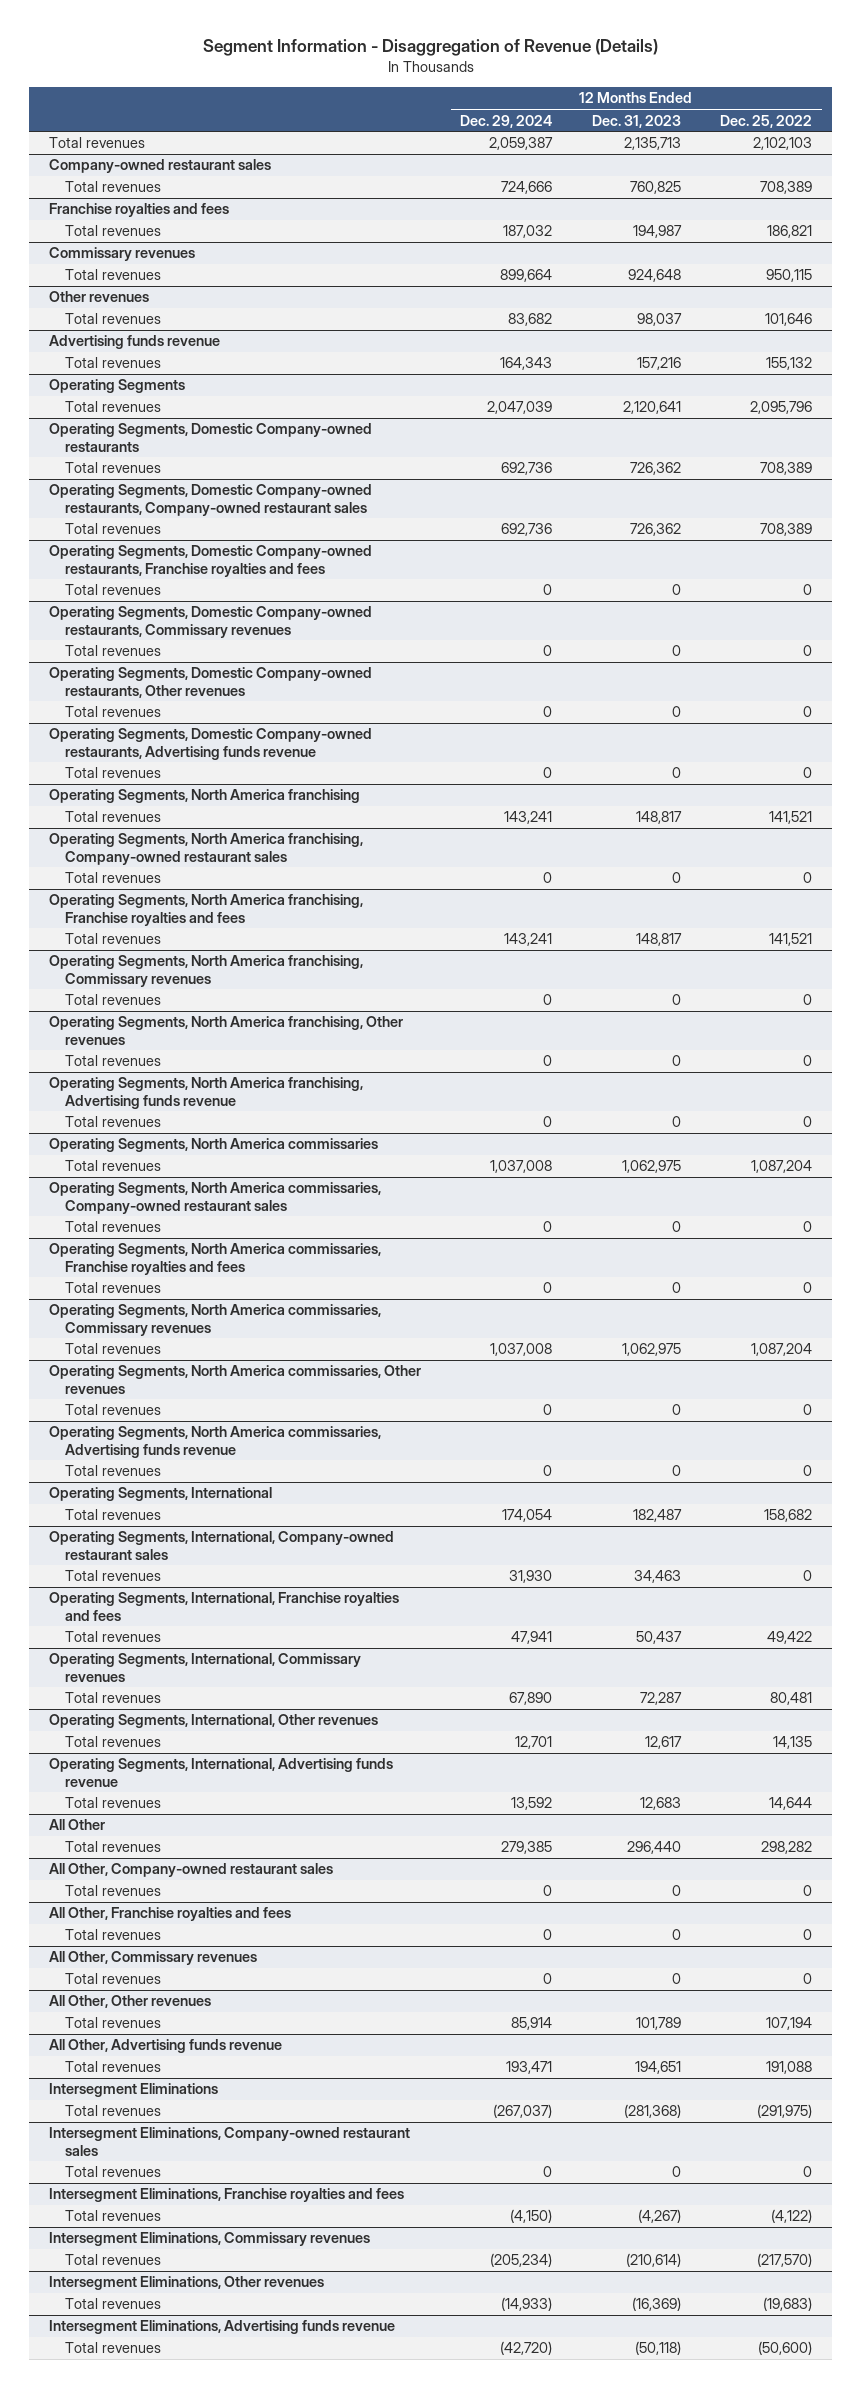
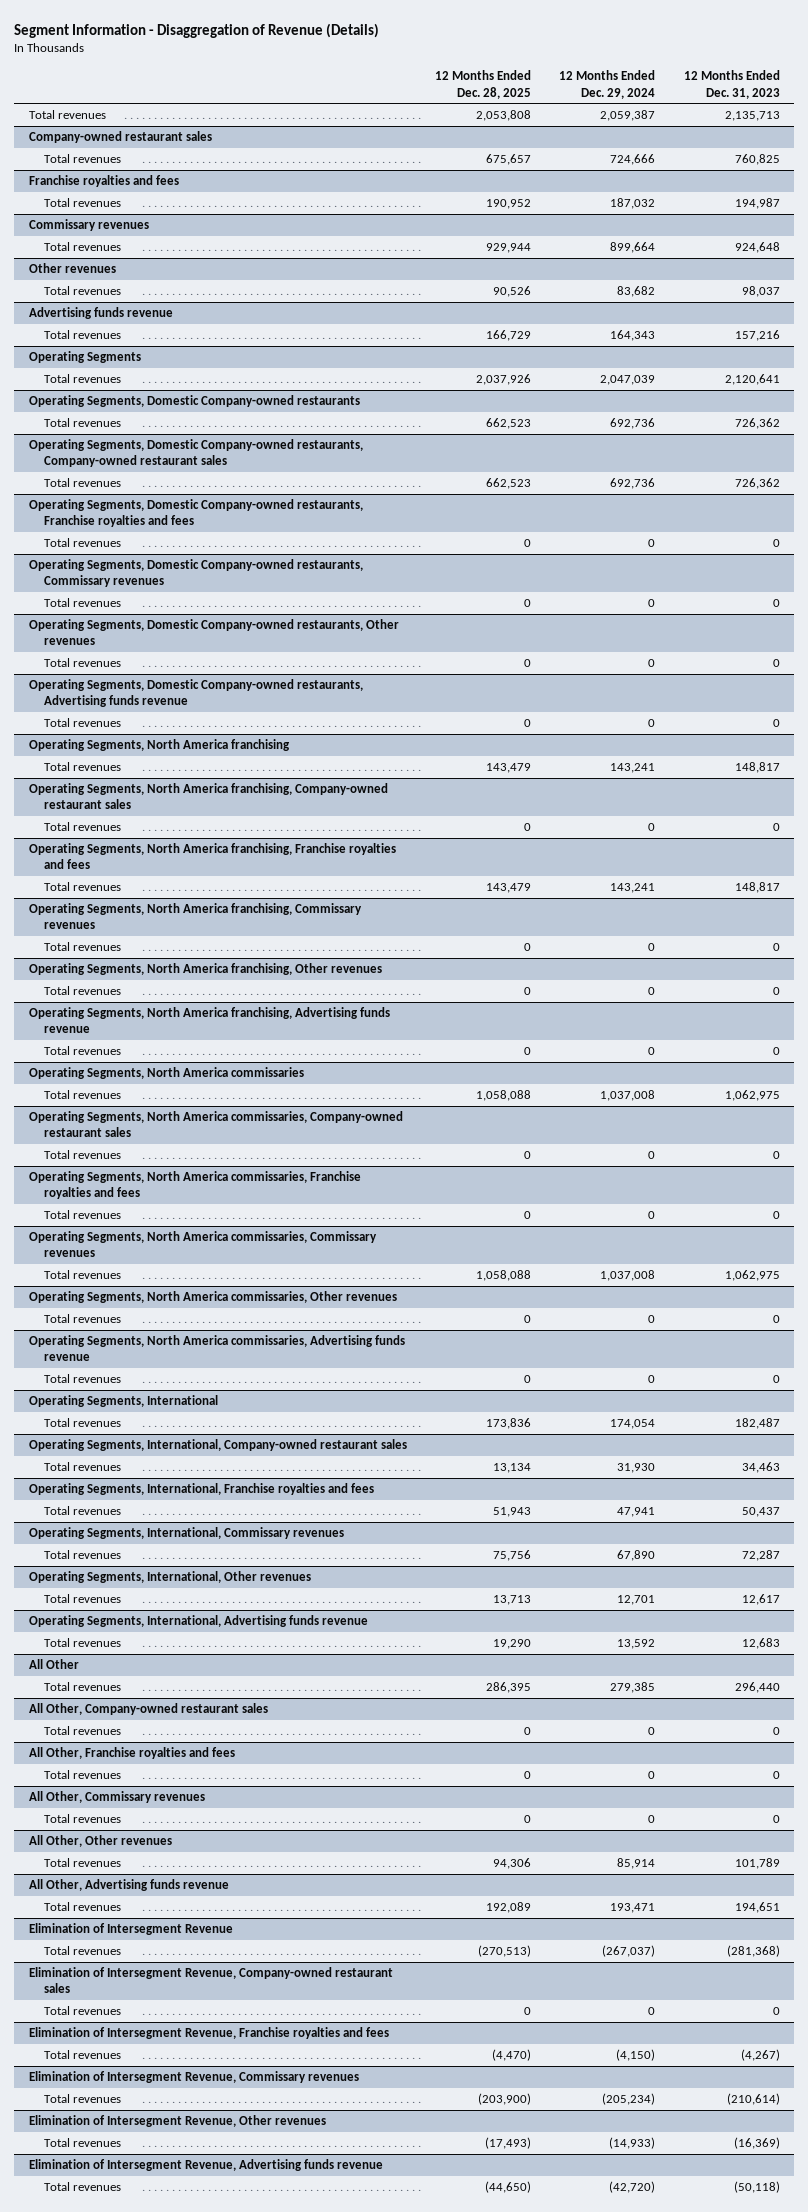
- | 12 Months Ended Dec. 29, 2024 | 12 Months Ended Dec. 31, 2023 | 12 Months Ended Dec. 25, 2022
+ | 12 Months Ended Dec. 28, 2025 | 12 Months Ended Dec. 29, 2024 | 12 Months Ended Dec. 31, 2023
- Intersegment Eliminations
+ Elimination of Intersegment Revenue
- Intersegment Eliminations, Company-owned restaurant sales
+ Elimination of Intersegment Revenue, Company-owned restaurant sales
- Intersegment Eliminations, Franchise royalties and fees
+ Elimination of Intersegment Revenue, Franchise royalties and fees
- Intersegment Eliminations, Commissary revenues
+ Elimination of Intersegment Revenue, Commissary revenues
- Intersegment Eliminations, Other revenues
+ Elimination of Intersegment Revenue, Other revenues
- Intersegment Eliminations, Advertising funds revenue
+ Elimination of Intersegment Revenue, Advertising funds revenue

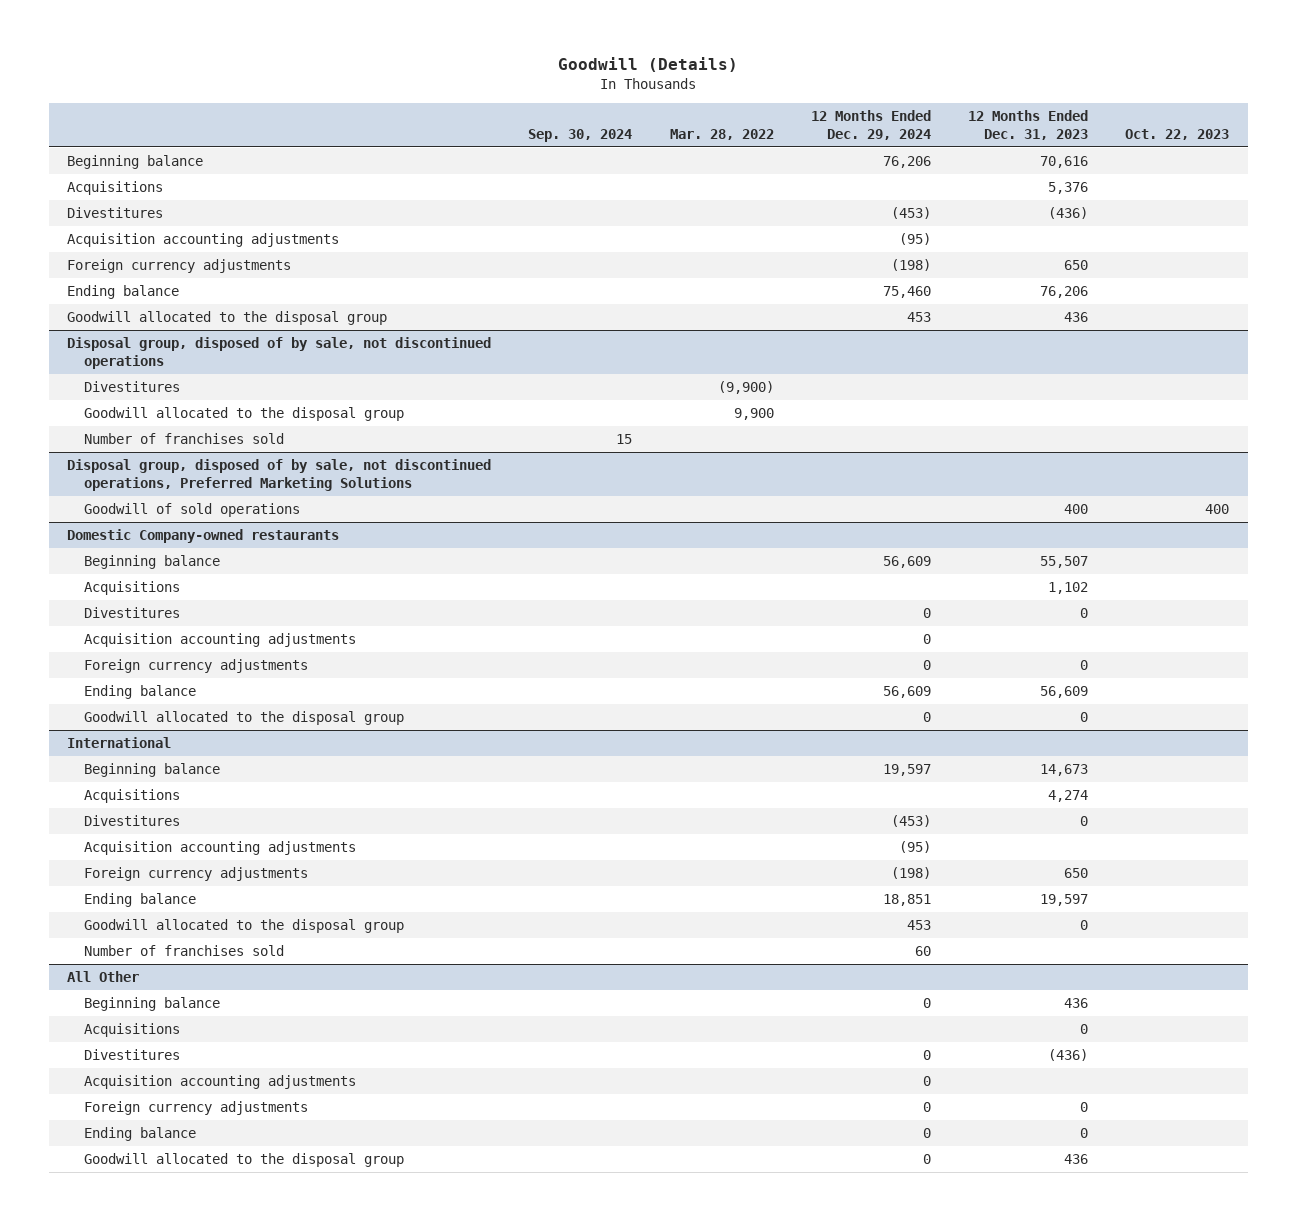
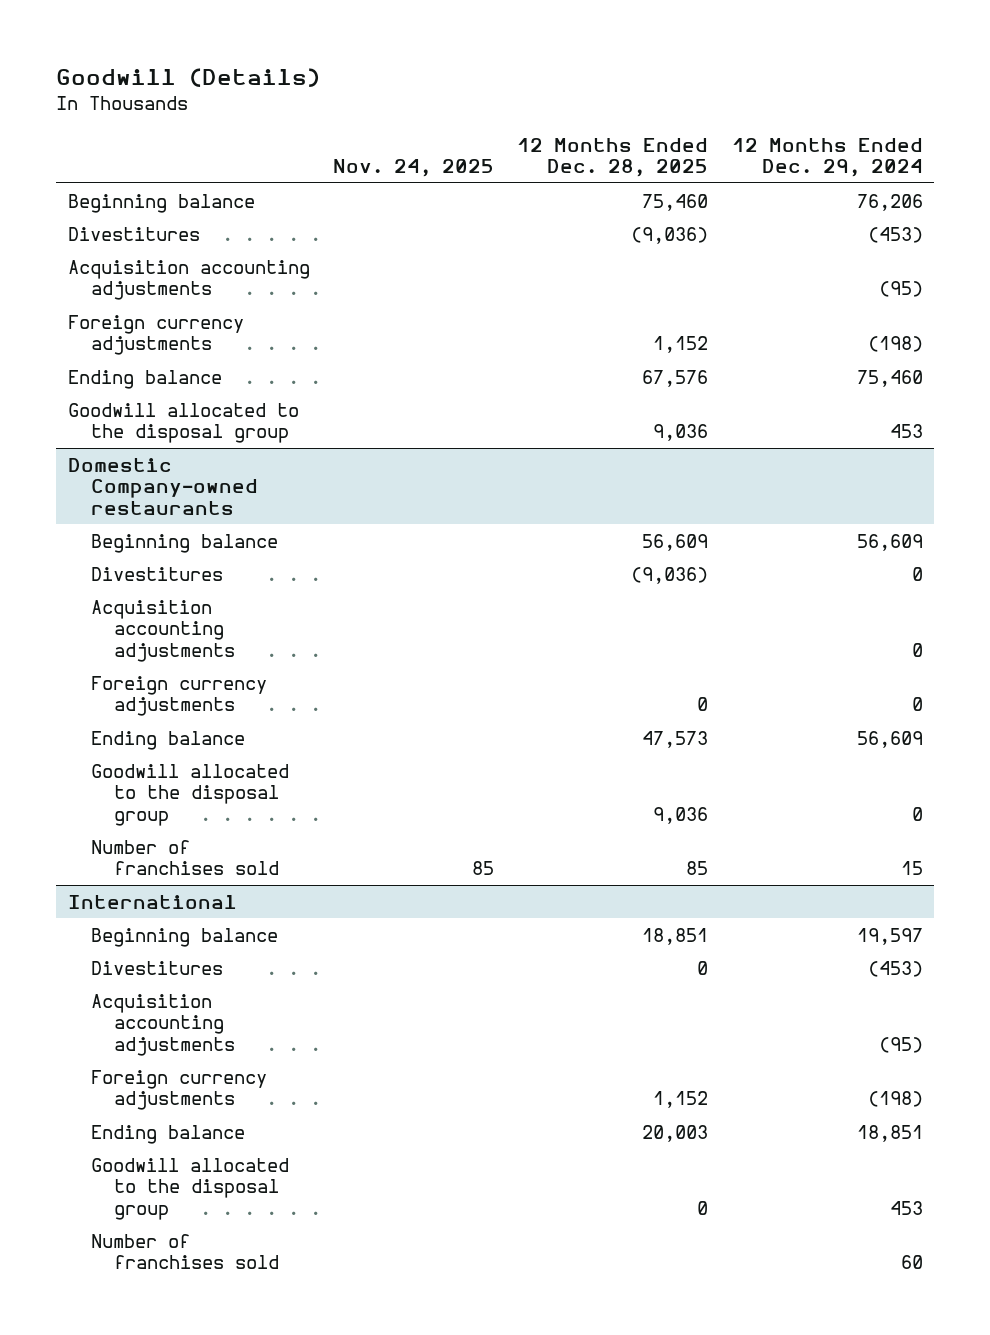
- | Sep. 30, 2024 | Mar. 28, 2022 | 12 Months Ended Dec. 29, 2024 | 12 Months Ended Dec. 31, 2023 | Oct. 22, 2023
+ | Nov. 24, 2025 | 12 Months Ended Dec. 28, 2025 | 12 Months Ended Dec. 29, 2024
- Acquisitions | | | | 5,376 |
- Disposal group, disposed of by sale, not discontinued operations
- Divestitures | | (9,900) | | |
- Goodwill allocated to the disposal group | | 9,900 | | |
- Number of franchises sold | 15 | | | |
- Disposal group, disposed of by sale, not discontinued operations, Preferred Marketing Solutions
- Goodwill of sold operations | | | | 400 | 400
@ Domestic Company-owned restaurants
- Acquisitions | | | | 1,102 |
+ Number of franchises sold | 85 | 85 | 15
@ International
- Acquisitions | | | | 4,274 |
- All Other
- Beginning balance | | | 0 | 436 |
- Acquisitions | | | | 0 |
- Divestitures | | | 0 | (436) |
- Acquisition accounting adjustments | | | 0 | |
- Foreign currency adjustments | | | 0 | 0 |
- Ending balance | | | 0 | 0 |
- Goodwill allocated to the disposal group | | | 0 | 436 |

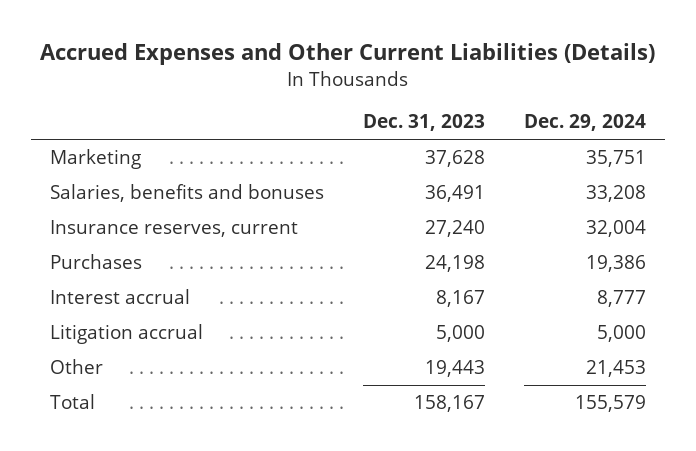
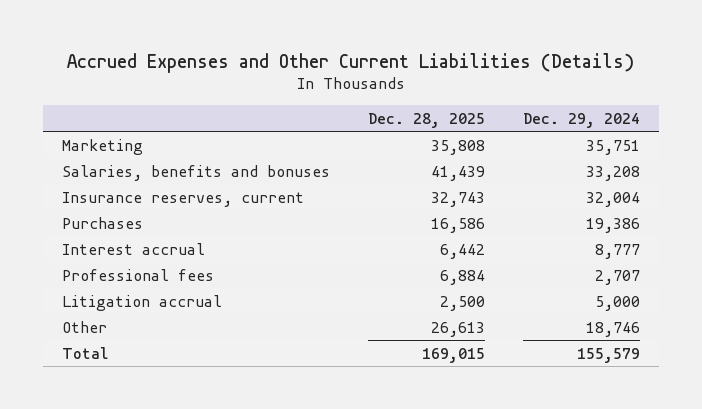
- | Dec. 31, 2023 | Dec. 29, 2024
+ | Dec. 28, 2025 | Dec. 29, 2024
+ Professional fees | 6,884 | 2,707
- Other | 19,443 | 21,453
+ Other | 26,613 | 18,746

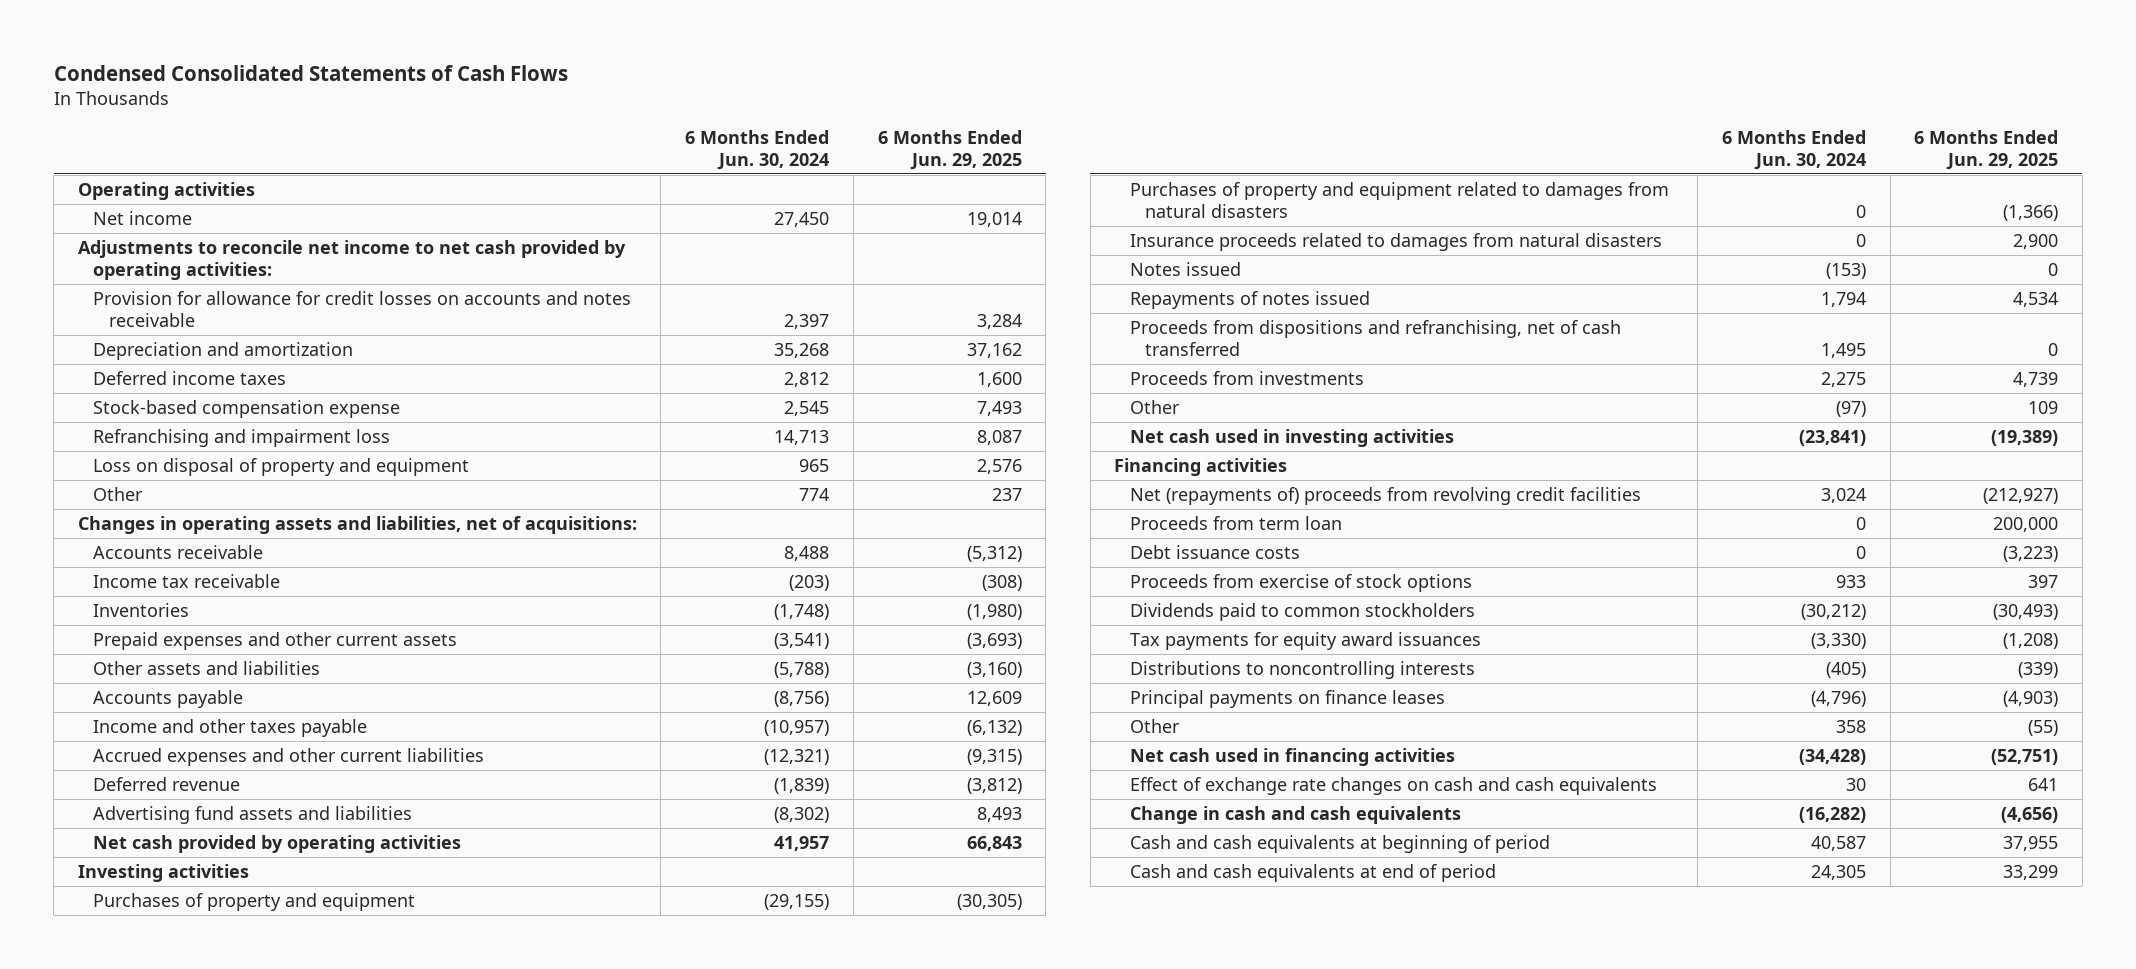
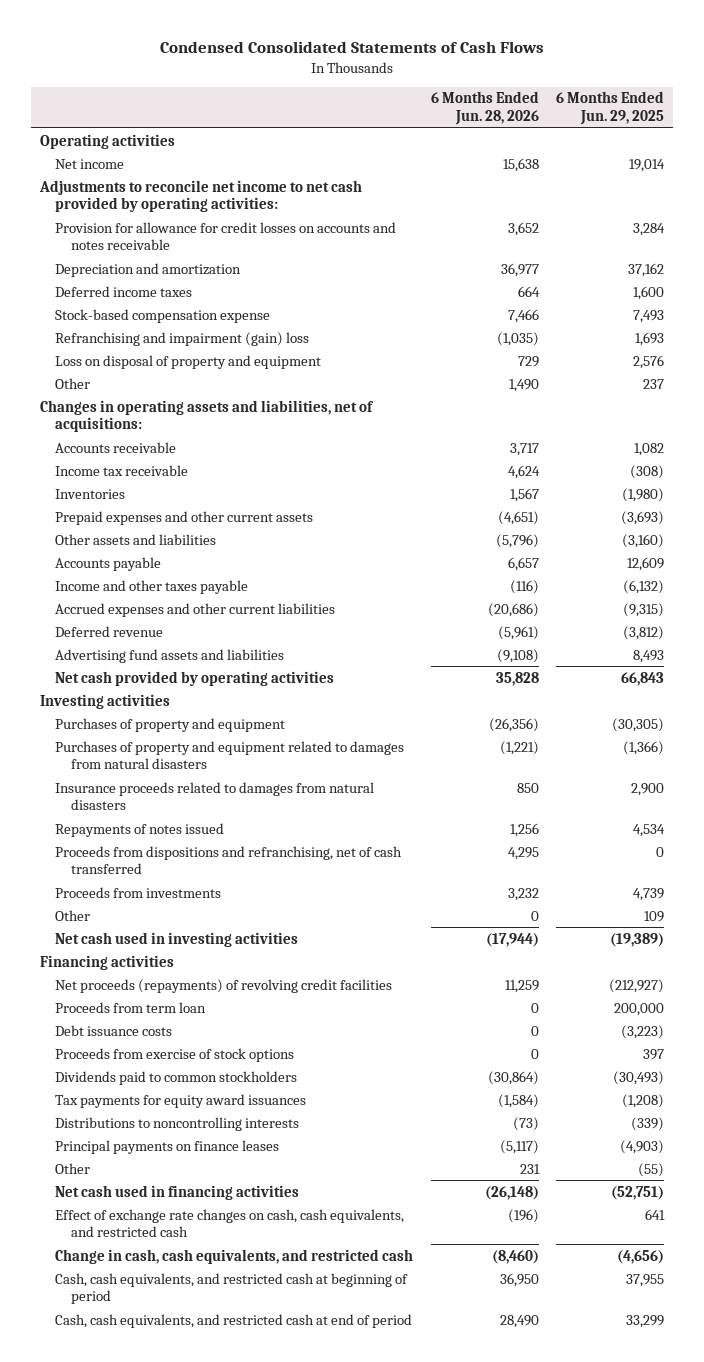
- | 6 Months Ended Jun. 30, 2024 | 6 Months Ended Jun. 29, 2025
+ | 6 Months Ended Jun. 28, 2026 | 6 Months Ended Jun. 29, 2025
- Refranchising and impairment loss | 14,713 | 8,087
+ Refranchising and impairment (gain) loss | (1,035) | 1,693
- Accounts receivable | 8,488 | (5,312)
+ Accounts receivable | 3,717 | 1,082
- Notes issued | (153) | 0
- Net (repayments of) proceeds from revolving credit facilities | 3,024 | (212,927)
+ Net proceeds (repayments) of revolving credit facilities | 11,259 | (212,927)
- Effect of exchange rate changes on cash and cash equivalents | 30 | 641
- Change in cash and cash equivalents | (16,282) | (4,656)
- Cash and cash equivalents at beginning of period | 40,587 | 37,955
- Cash and cash equivalents at end of period | 24,305 | 33,299
+ Effect of exchange rate changes on cash, cash equivalents, and restricted cash | (196) | 641
+ Change in cash, cash equivalents, and restricted cash | (8,460) | (4,656)
+ Cash, cash equivalents, and restricted cash at beginning of period | 36,950 | 37,955
+ Cash, cash equivalents, and restricted cash at end of period | 28,490 | 33,299

